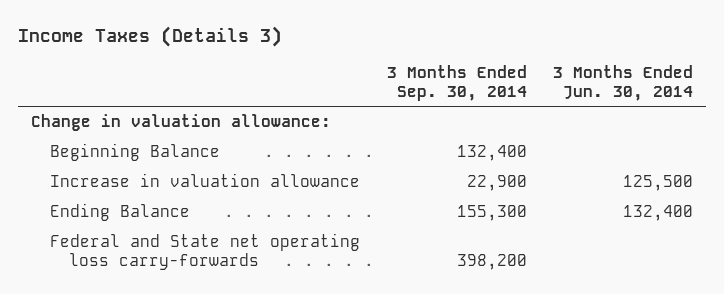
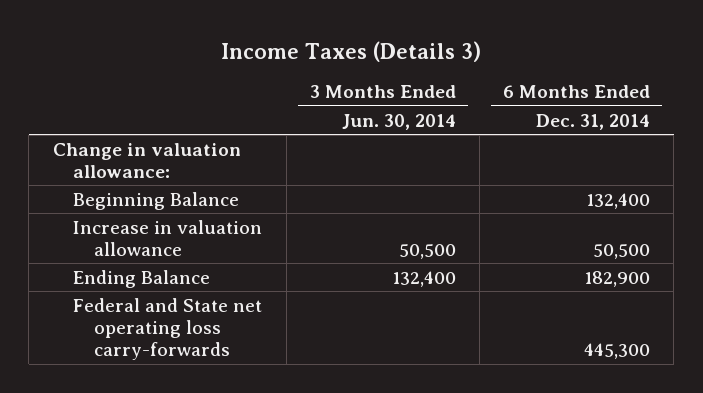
- | 3 Months Ended Sep. 30, 2014 | 3 Months Ended Jun. 30, 2014
+ | 3 Months Ended Jun. 30, 2014 | 6 Months Ended Dec. 31, 2014
- Increase in valuation allowance | 22,900 | 125,500
+ Increase in valuation allowance | 50,500 | 50,500

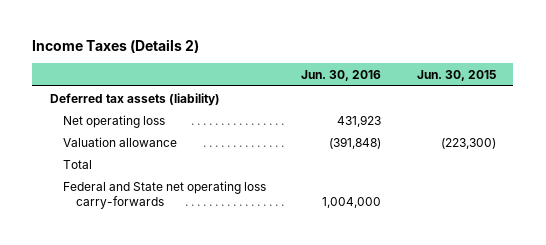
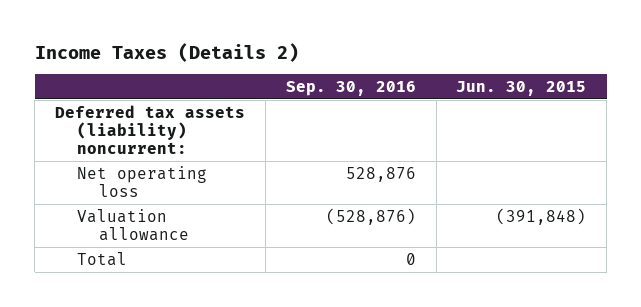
- | Jun. 30, 2016 | Jun. 30, 2015
+ | Sep. 30, 2016 | Jun. 30, 2015
- Deferred tax assets (liability)
+ Deferred tax assets (liability) noncurrent:
- Valuation allowance | (391,848) | (223,300)
+ Valuation allowance | (528,876) | (391,848)
- Federal and State net operating loss carry-forwards | 1,004,000 |

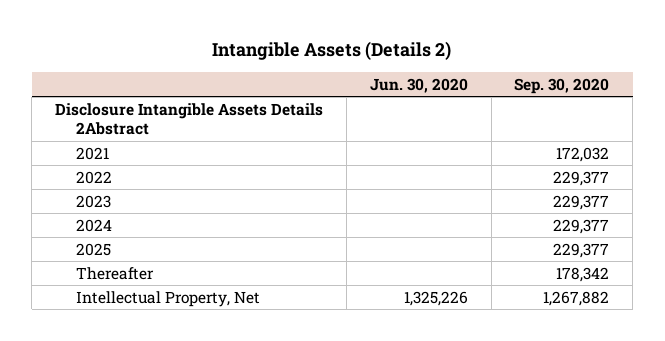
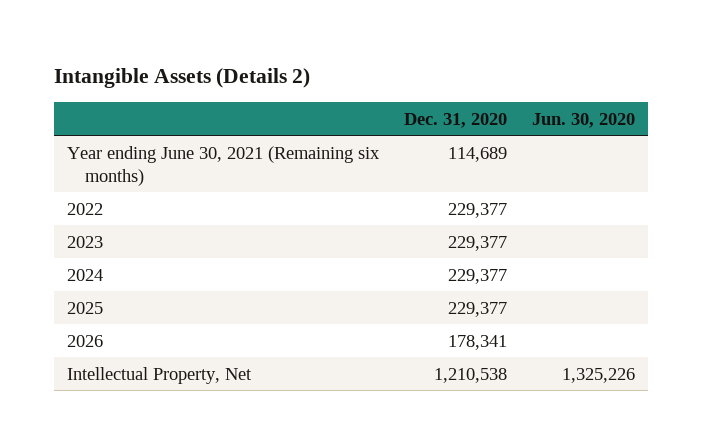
- | Jun. 30, 2020 | Sep. 30, 2020
+ | Dec. 31, 2020 | Jun. 30, 2020
- Disclosure Intangible Assets Details 2Abstract
- 2021 | | 172,032
+ Year ending June 30, 2021 (Remaining six months) | 114,689 |
- Thereafter | | 178,342
+ 2026 | 178,341 |

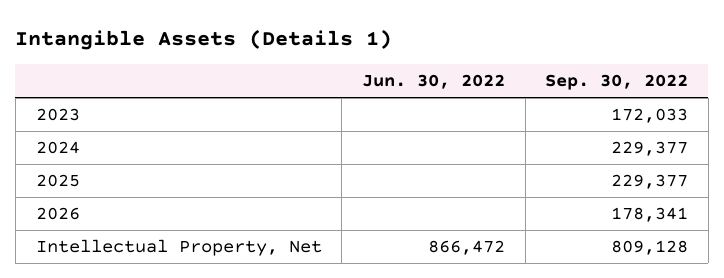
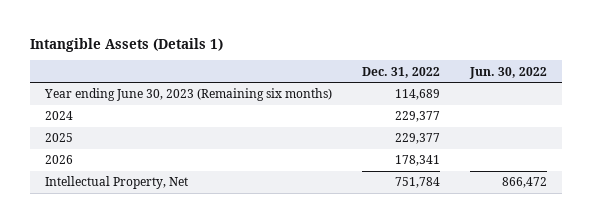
- | Jun. 30, 2022 | Sep. 30, 2022
+ | Dec. 31, 2022 | Jun. 30, 2022
- 2023 | | 172,033
+ Year ending June 30, 2023 (Remaining six months) | 114,689 |

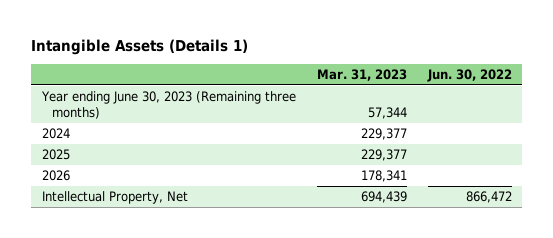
- | Dec. 31, 2022 | Jun. 30, 2022
+ | Mar. 31, 2023 | Jun. 30, 2022
- Year ending June 30, 2023 (Remaining six months) | 114,689 |
+ Year ending June 30, 2023 (Remaining three months) | 57,344 |

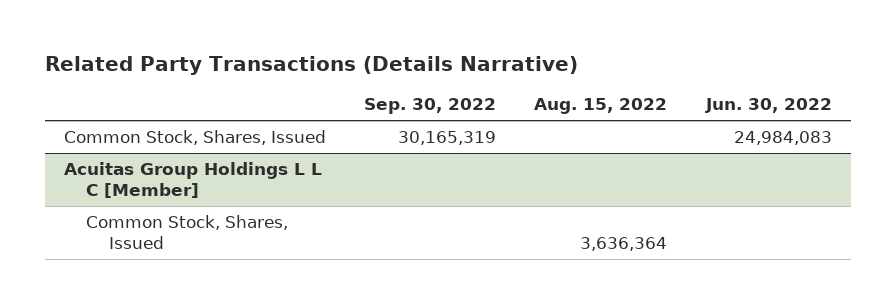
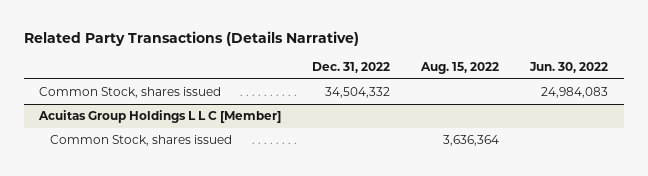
- | Sep. 30, 2022 | Aug. 15, 2022 | Jun. 30, 2022
+ | Dec. 31, 2022 | Aug. 15, 2022 | Jun. 30, 2022
- Common Stock, Shares, Issued | 30,165,319 | | 24,984,083
+ Common Stock, shares issued | 34,504,332 | | 24,984,083
@ Acuitas Group Holdings L L C [Member]
- Common Stock, Shares, Issued | | 3,636,364 |
+ Common Stock, shares issued | | 3,636,364 |

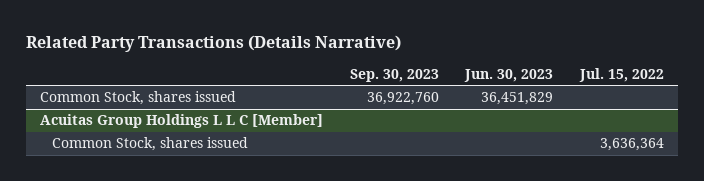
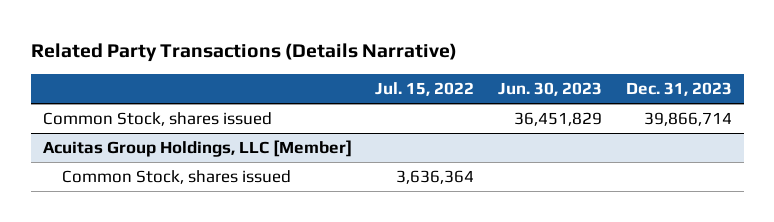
- | Sep. 30, 2023 | Jun. 30, 2023 | Jul. 15, 2022
+ | Jul. 15, 2022 | Jun. 30, 2023 | Dec. 31, 2023
- Acuitas Group Holdings L L C [Member]
+ Acuitas Group Holdings, LLC [Member]

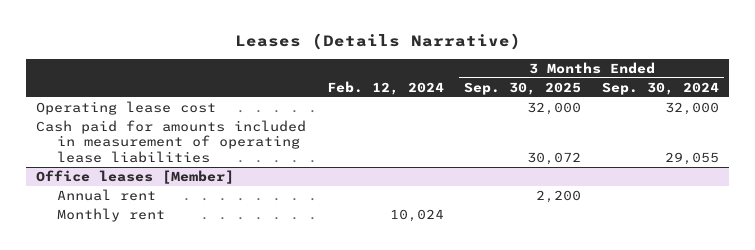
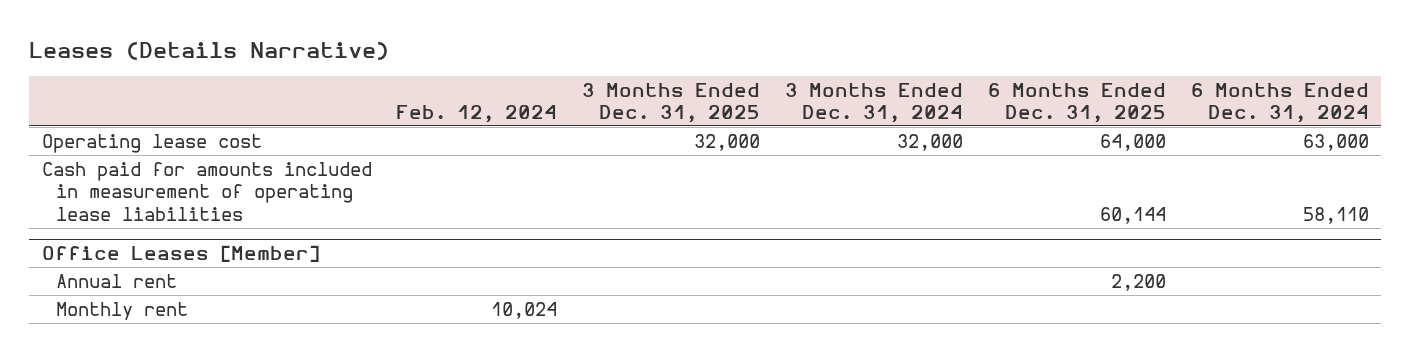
- | Feb. 12, 2024 | 3 Months Ended Sep. 30, 2025 | 3 Months Ended Sep. 30, 2024
+ | Feb. 12, 2024 | 3 Months Ended Dec. 31, 2025 | 3 Months Ended Dec. 31, 2024 | 6 Months Ended Dec. 31, 2025 | 6 Months Ended Dec. 31, 2024
- Office leases [Member]
+ Office Leases [Member]

